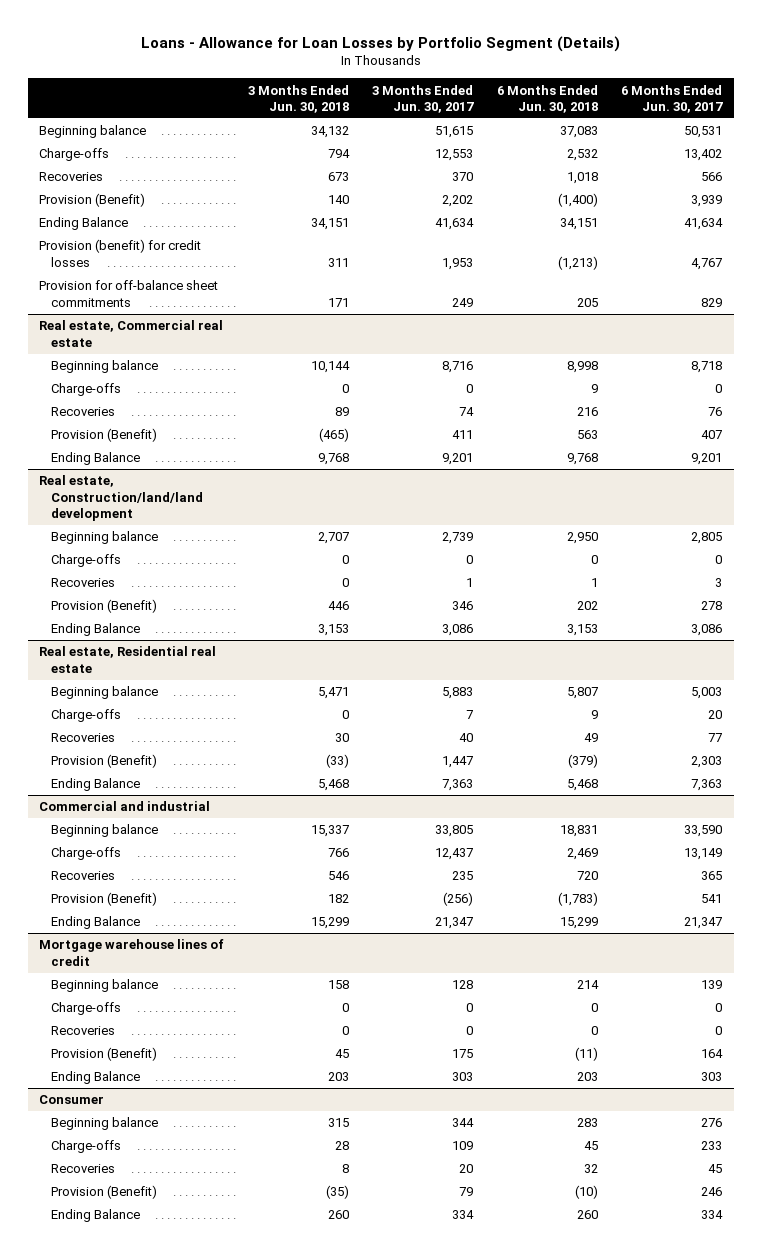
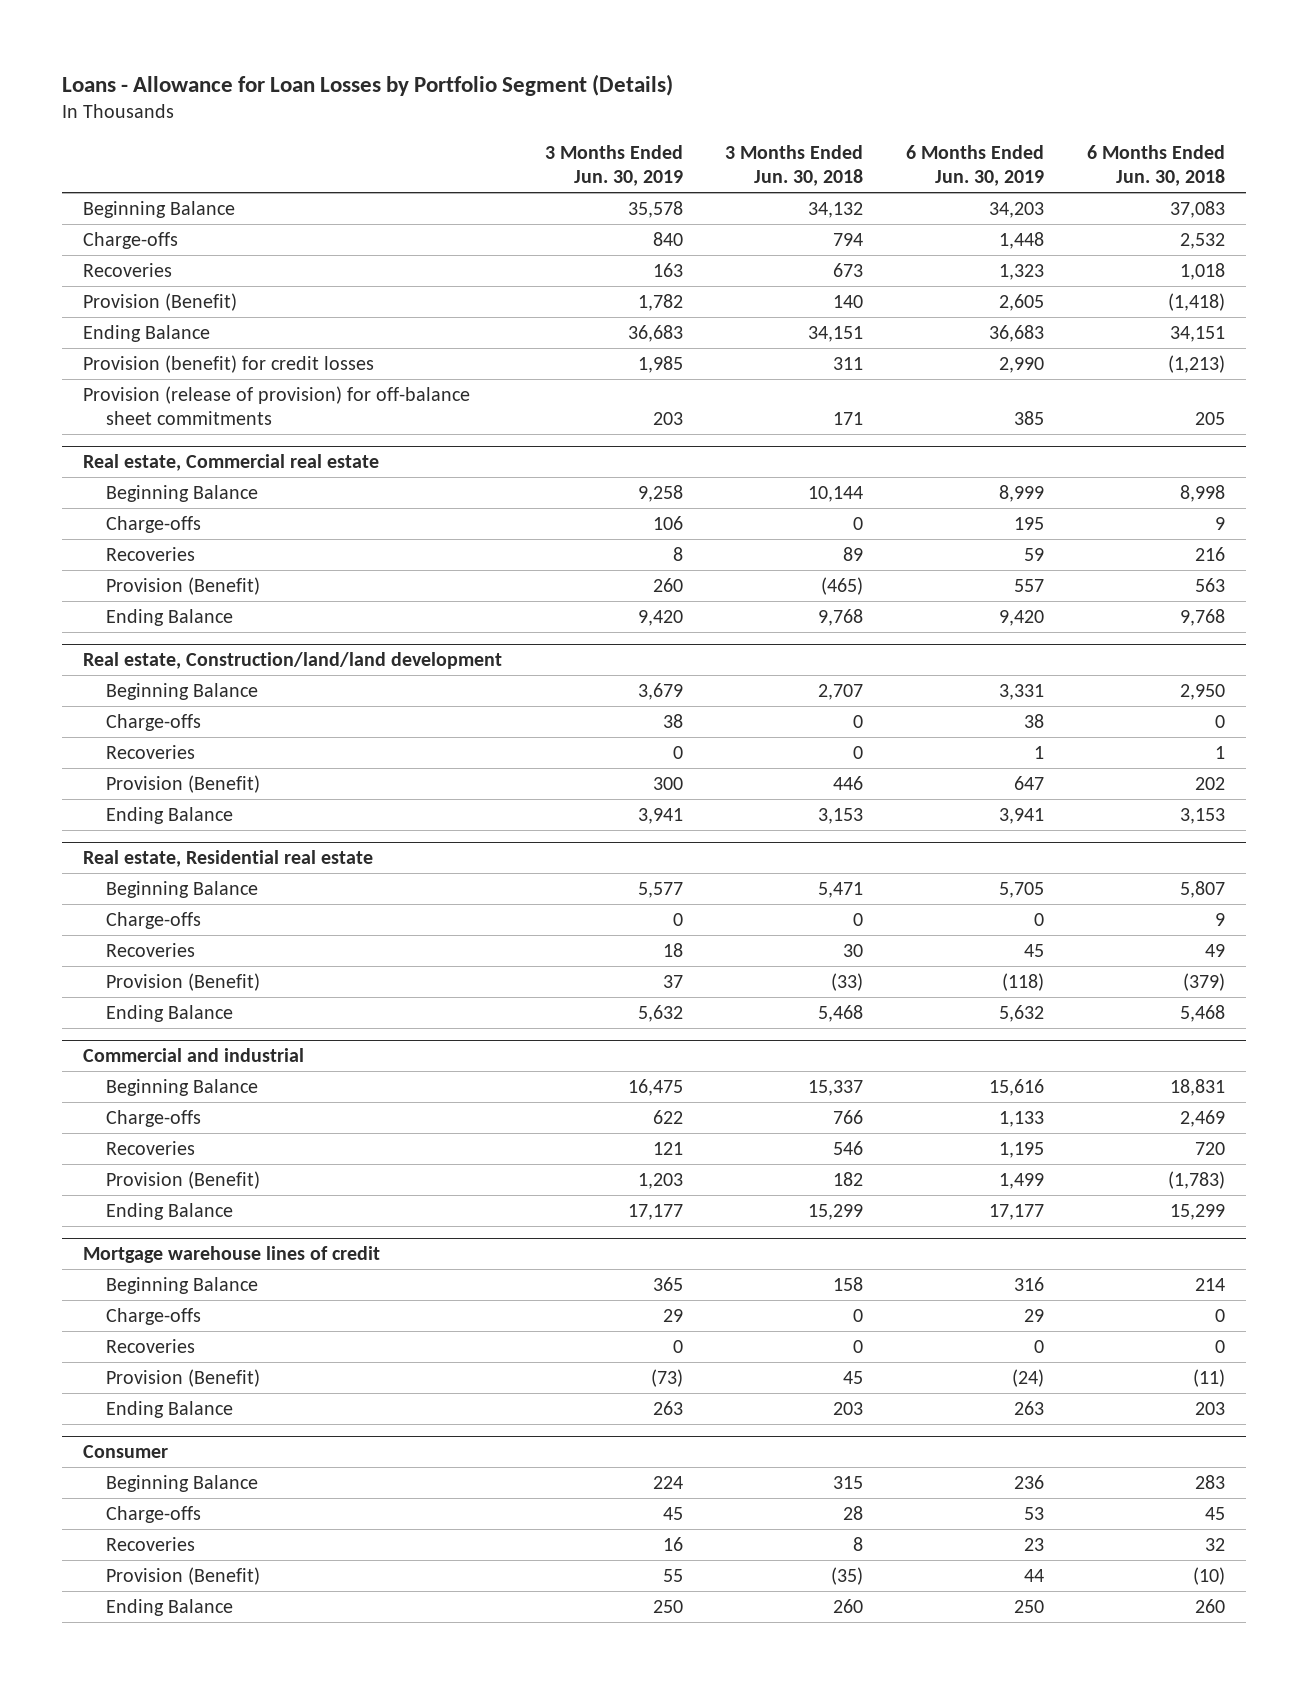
- | 3 Months Ended Jun. 30, 2018 | 3 Months Ended Jun. 30, 2017 | 6 Months Ended Jun. 30, 2018 | 6 Months Ended Jun. 30, 2017
+ | 3 Months Ended Jun. 30, 2019 | 3 Months Ended Jun. 30, 2018 | 6 Months Ended Jun. 30, 2019 | 6 Months Ended Jun. 30, 2018
- Beginning balance | 34,132 | 51,615 | 37,083 | 50,531
+ Beginning Balance | 35,578 | 34,132 | 34,203 | 37,083
- Provision (Benefit) | 140 | 2,202 | (1,400) | 3,939
+ Provision (Benefit) | 1,782 | 140 | 2,605 | (1,418)
- Provision for off-balance sheet commitments | 171 | 249 | 205 | 829
+ Provision (release of provision) for off-balance sheet commitments | 203 | 171 | 385 | 205
@ Real estate, Commercial real estate
- Beginning balance | 10,144 | 8,716 | 8,998 | 8,718
+ Beginning Balance | 9,258 | 10,144 | 8,999 | 8,998
@ Real estate, Construction/land/land development
- Beginning balance | 2,707 | 2,739 | 2,950 | 2,805
+ Beginning Balance | 3,679 | 2,707 | 3,331 | 2,950
@ Real estate, Residential real estate
- Beginning balance | 5,471 | 5,883 | 5,807 | 5,003
+ Beginning Balance | 5,577 | 5,471 | 5,705 | 5,807
@ Commercial and industrial
- Beginning balance | 15,337 | 33,805 | 18,831 | 33,590
+ Beginning Balance | 16,475 | 15,337 | 15,616 | 18,831
@ Mortgage warehouse lines of credit
- Beginning balance | 158 | 128 | 214 | 139
+ Beginning Balance | 365 | 158 | 316 | 214
@ Consumer
- Beginning balance | 315 | 344 | 283 | 276
+ Beginning Balance | 224 | 315 | 236 | 283

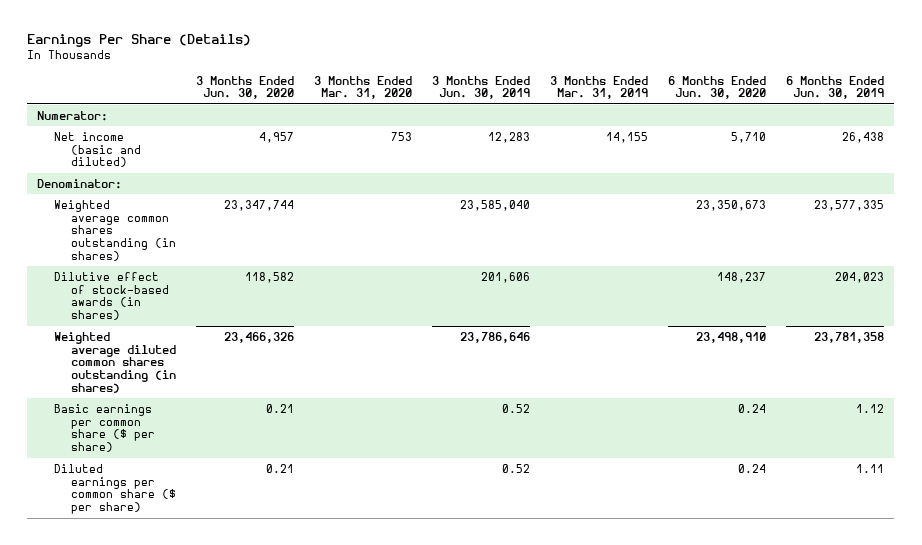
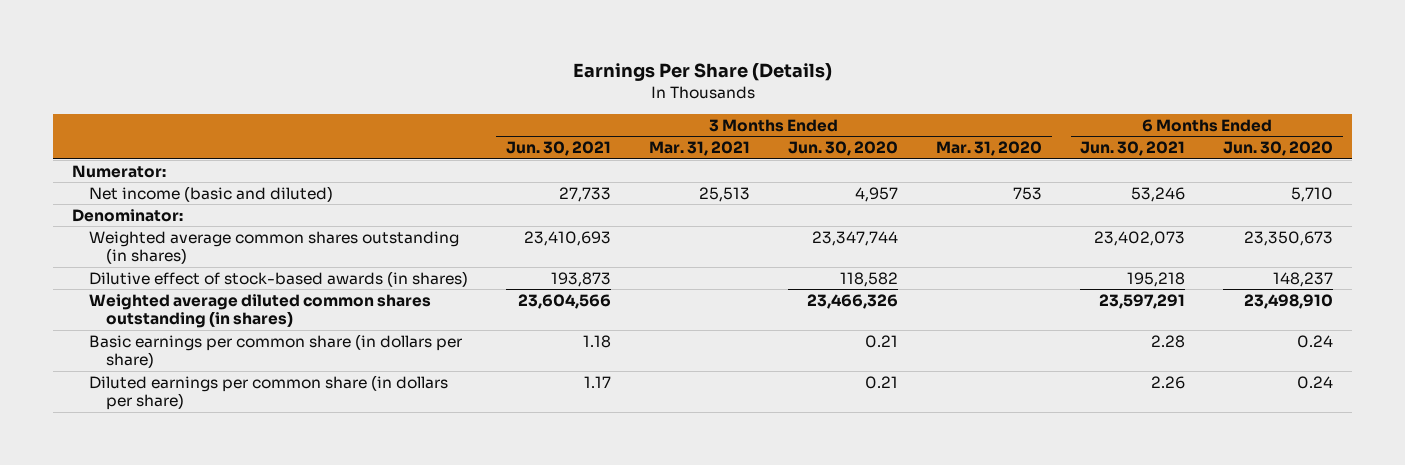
- | 3 Months Ended Jun. 30, 2020 | 3 Months Ended Mar. 31, 2020 | 3 Months Ended Jun. 30, 2019 | 3 Months Ended Mar. 31, 2019 | 6 Months Ended Jun. 30, 2020 | 6 Months Ended Jun. 30, 2019
+ | 3 Months Ended Jun. 30, 2021 | 3 Months Ended Mar. 31, 2021 | 3 Months Ended Jun. 30, 2020 | 3 Months Ended Mar. 31, 2020 | 6 Months Ended Jun. 30, 2021 | 6 Months Ended Jun. 30, 2020
- Basic earnings per common share ($ per share) | 0.21 | | 0.52 | | 0.24 | 1.12
- Diluted earnings per common share ($ per share) | 0.21 | | 0.52 | | 0.24 | 1.11
+ Basic earnings per common share (in dollars per share) | 1.18 | | 0.21 | | 2.28 | 0.24
+ Diluted earnings per common share (in dollars per share) | 1.17 | | 0.21 | | 2.26 | 0.24

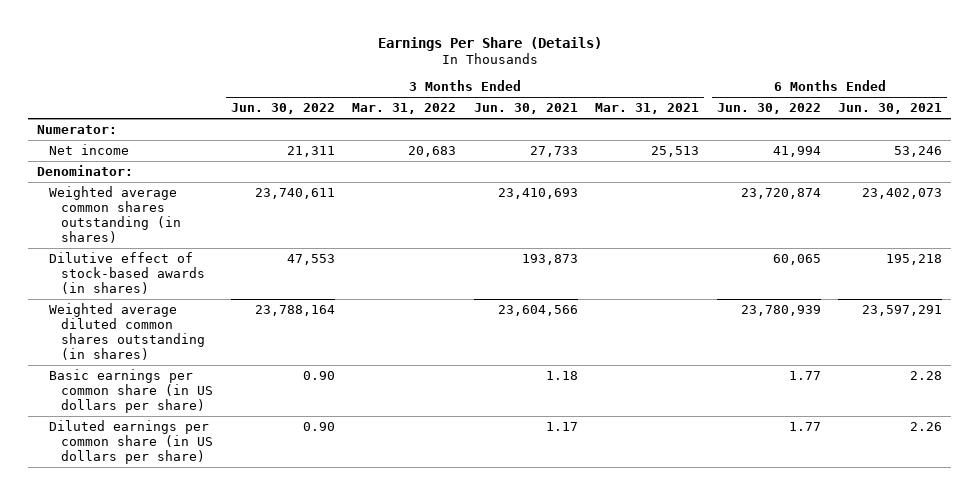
- | 3 Months Ended Jun. 30, 2021 | 3 Months Ended Mar. 31, 2021 | 3 Months Ended Jun. 30, 2020 | 3 Months Ended Mar. 31, 2020 | 6 Months Ended Jun. 30, 2021 | 6 Months Ended Jun. 30, 2020
+ | 3 Months Ended Jun. 30, 2022 | 3 Months Ended Mar. 31, 2022 | 3 Months Ended Jun. 30, 2021 | 3 Months Ended Mar. 31, 2021 | 6 Months Ended Jun. 30, 2022 | 6 Months Ended Jun. 30, 2021
- Net income (basic and diluted) | 27,733 | 25,513 | 4,957 | 753 | 53,246 | 5,710
+ Net income | 21,311 | 20,683 | 27,733 | 25,513 | 41,994 | 53,246
- Basic earnings per common share (in dollars per share) | 1.18 | | 0.21 | | 2.28 | 0.24
- Diluted earnings per common share (in dollars per share) | 1.17 | | 0.21 | | 2.26 | 0.24
+ Basic earnings per common share (in US dollars per share) | 0.90 | | 1.18 | | 1.77 | 2.28
+ Diluted earnings per common share (in US dollars per share) | 0.90 | | 1.17 | | 1.77 | 2.26

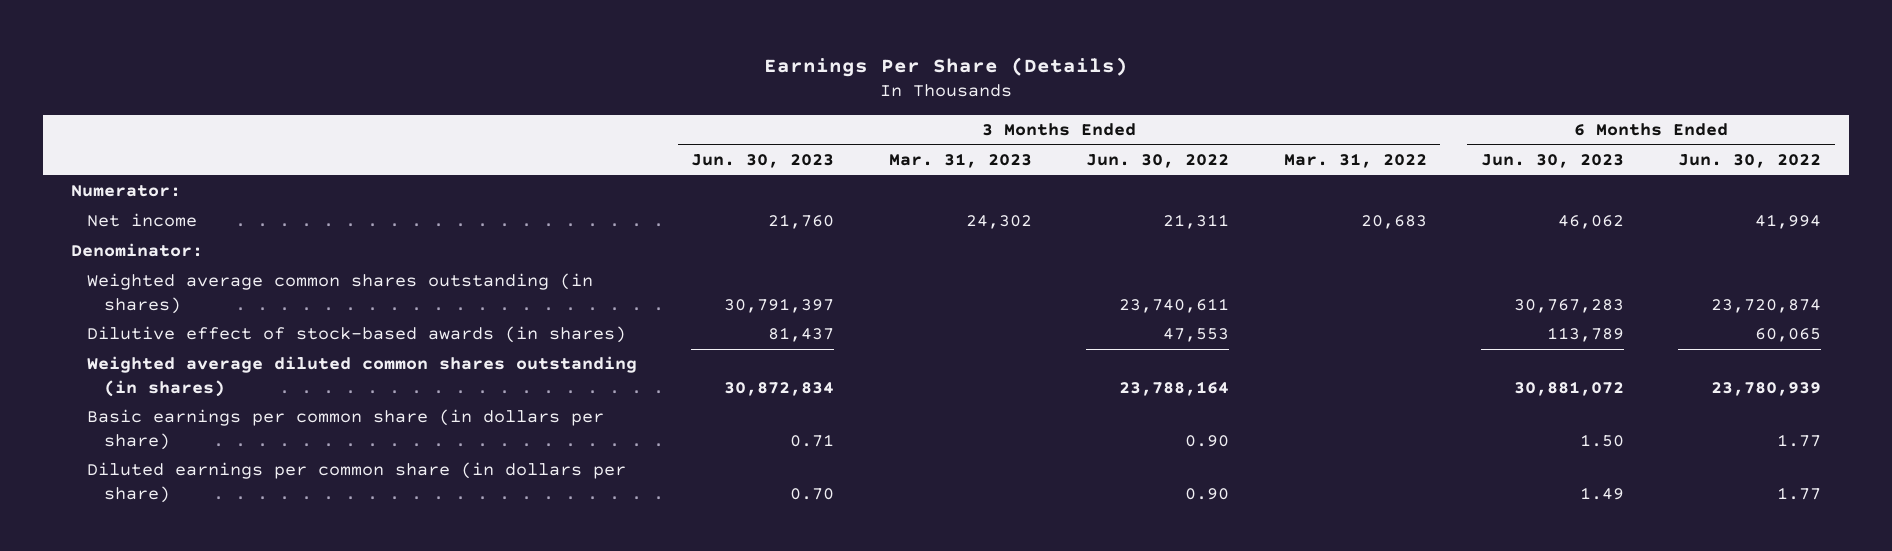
- | 3 Months Ended Jun. 30, 2022 | 3 Months Ended Mar. 31, 2022 | 3 Months Ended Jun. 30, 2021 | 3 Months Ended Mar. 31, 2021 | 6 Months Ended Jun. 30, 2022 | 6 Months Ended Jun. 30, 2021
+ | 3 Months Ended Jun. 30, 2023 | 3 Months Ended Mar. 31, 2023 | 3 Months Ended Jun. 30, 2022 | 3 Months Ended Mar. 31, 2022 | 6 Months Ended Jun. 30, 2023 | 6 Months Ended Jun. 30, 2022
- Basic earnings per common share (in US dollars per share) | 0.90 | | 1.18 | | 1.77 | 2.28
- Diluted earnings per common share (in US dollars per share) | 0.90 | | 1.17 | | 1.77 | 2.26
+ Basic earnings per common share (in dollars per share) | 0.71 | | 0.90 | | 1.50 | 1.77
+ Diluted earnings per common share (in dollars per share) | 0.70 | | 0.90 | | 1.49 | 1.77

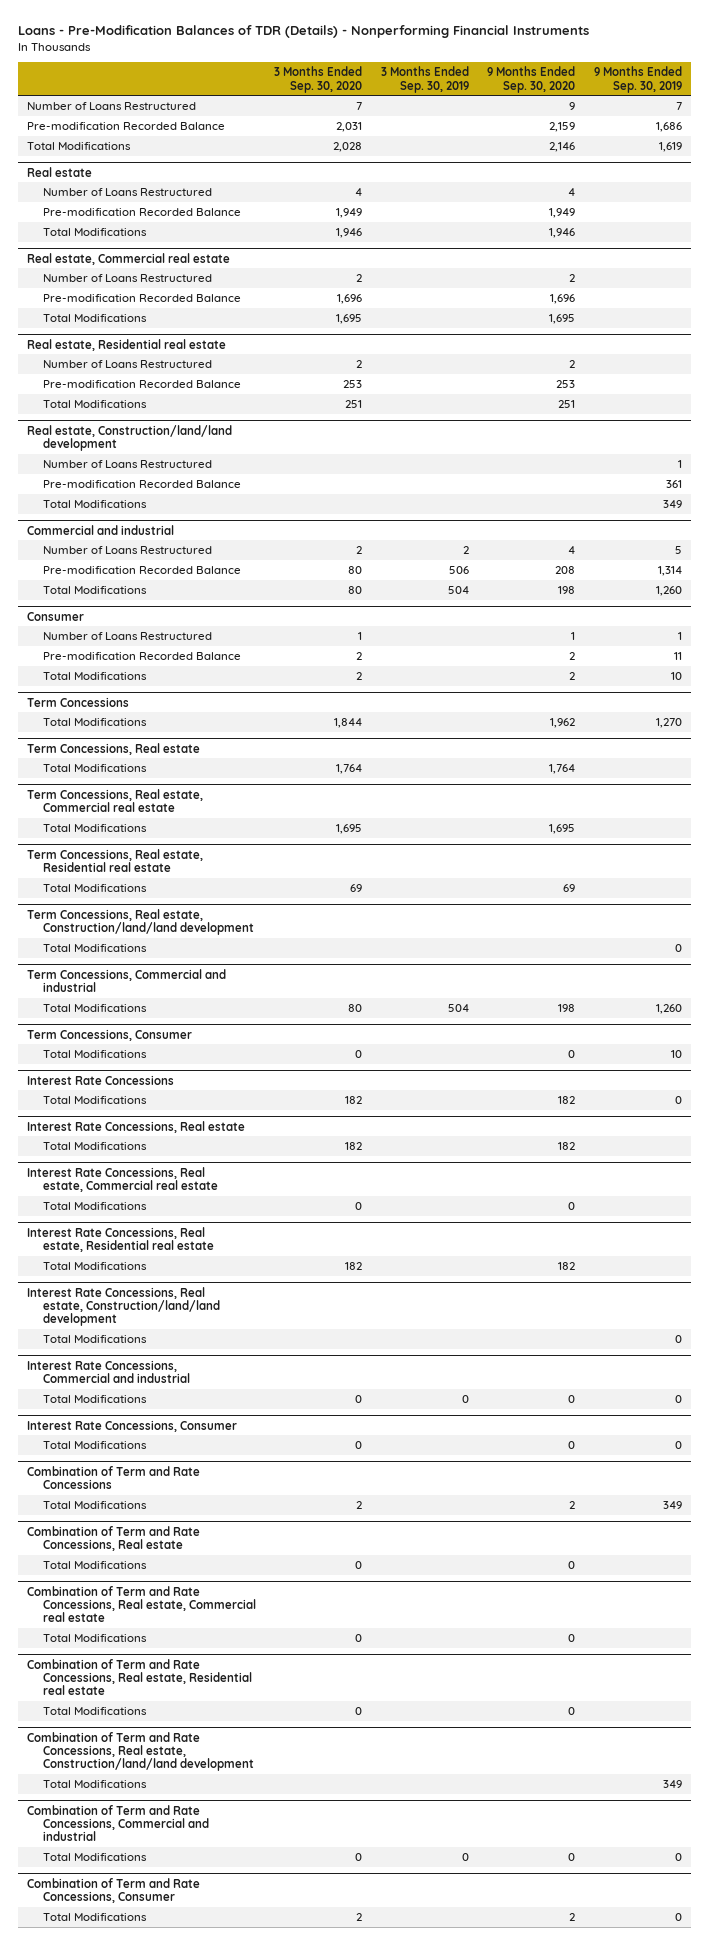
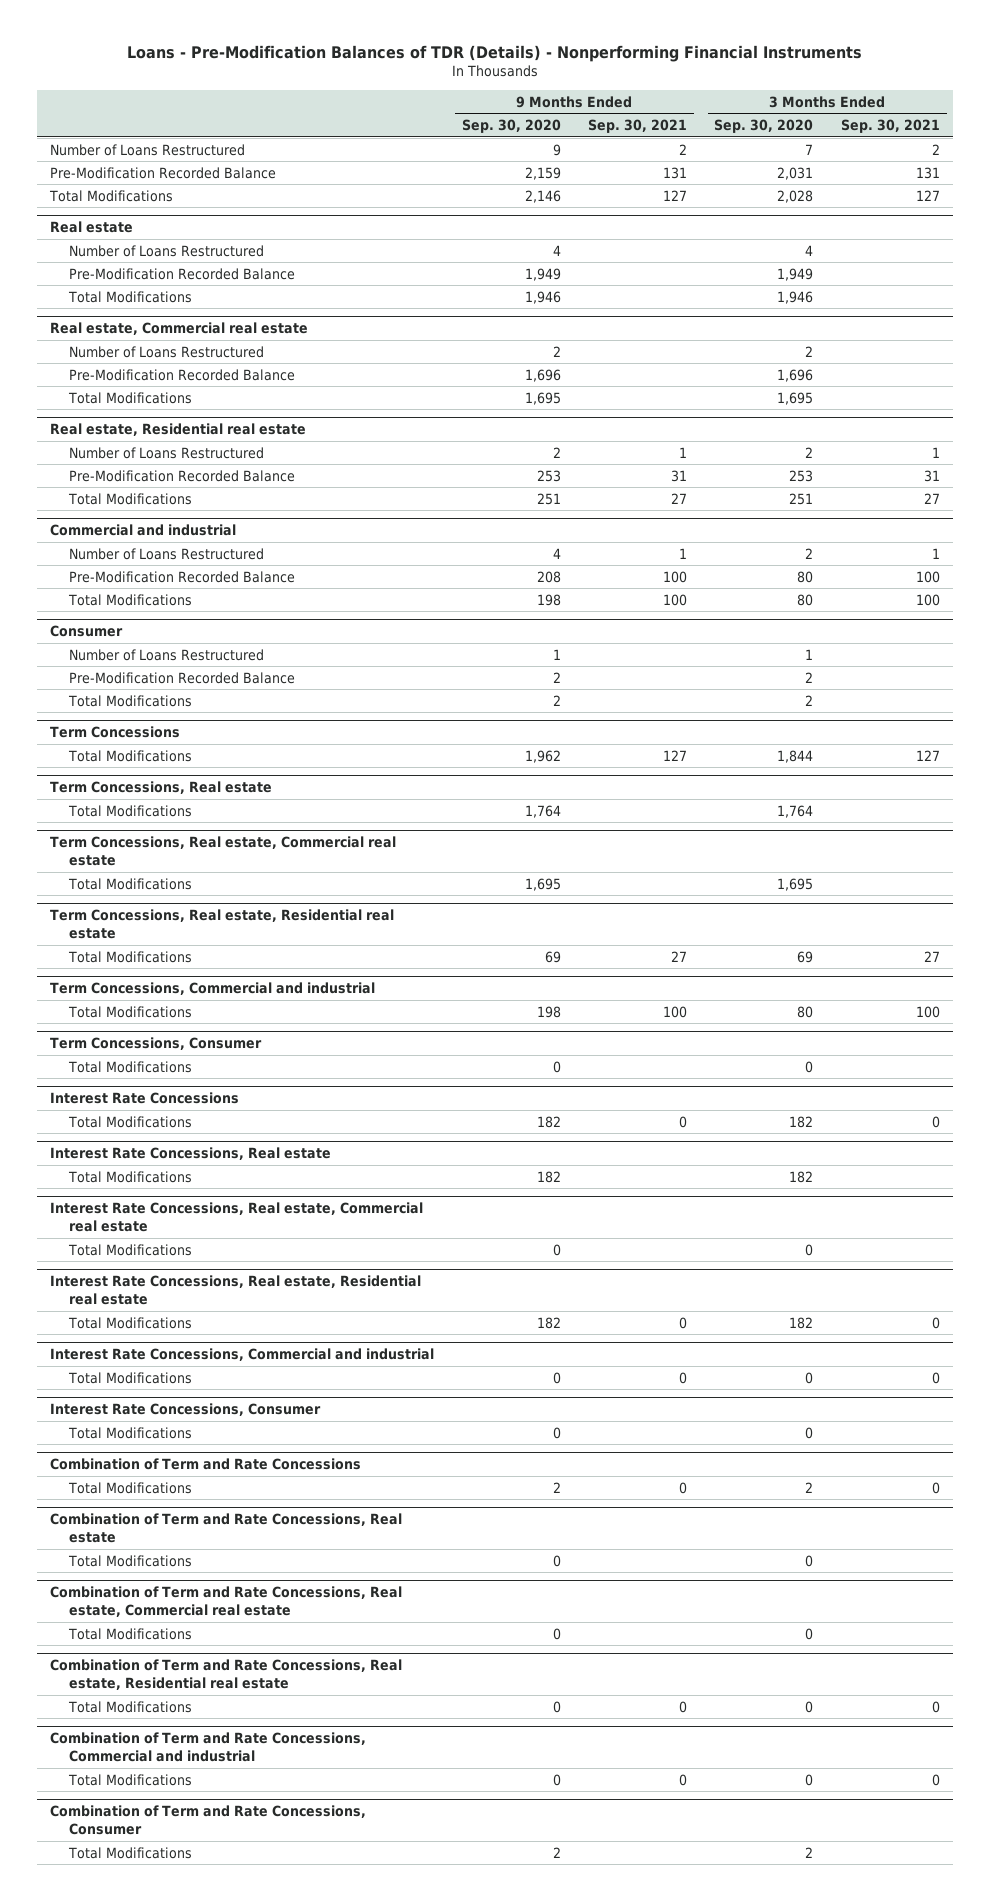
- | 3 Months Ended Sep. 30, 2020 | 3 Months Ended Sep. 30, 2019 | 9 Months Ended Sep. 30, 2020 | 9 Months Ended Sep. 30, 2019
+ | 9 Months Ended Sep. 30, 2020 | 9 Months Ended Sep. 30, 2021 | 3 Months Ended Sep. 30, 2020 | 3 Months Ended Sep. 30, 2021
- Pre-modification Recorded Balance | 2,031 | | 2,159 | 1,686
+ Pre-Modification Recorded Balance | 2,159 | 131 | 2,031 | 131
@ Real estate
- Pre-modification Recorded Balance | 1,949 | | 1,949 |
+ Pre-Modification Recorded Balance | 1,949 | | 1,949 |
@ Real estate, Commercial real estate
- Pre-modification Recorded Balance | 1,696 | | 1,696 |
+ Pre-Modification Recorded Balance | 1,696 | | 1,696 |
@ Real estate, Residential real estate
- Pre-modification Recorded Balance | 253 | | 253 |
+ Pre-Modification Recorded Balance | 253 | 31 | 253 | 31
- Real estate, Construction/land/land development
- Number of Loans Restructured | | | | 1
- Pre-modification Recorded Balance | | | | 361
- Total Modifications | | | | 349
@ Commercial and industrial
- Pre-modification Recorded Balance | 80 | 506 | 208 | 1,314
+ Pre-Modification Recorded Balance | 208 | 100 | 80 | 100
@ Consumer
- Pre-modification Recorded Balance | 2 | | 2 | 11
+ Pre-Modification Recorded Balance | 2 | | 2 |
- Term Concessions, Real estate, Construction/land/land development
- Total Modifications | | | | 0
- Interest Rate Concessions, Real estate, Construction/land/land development
- Total Modifications | | | | 0
- Combination of Term and Rate Concessions, Real estate, Construction/land/land development
- Total Modifications | | | | 349

